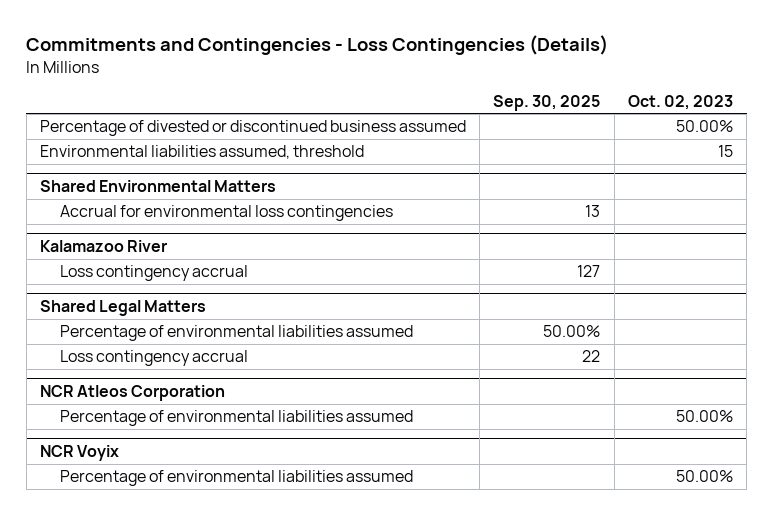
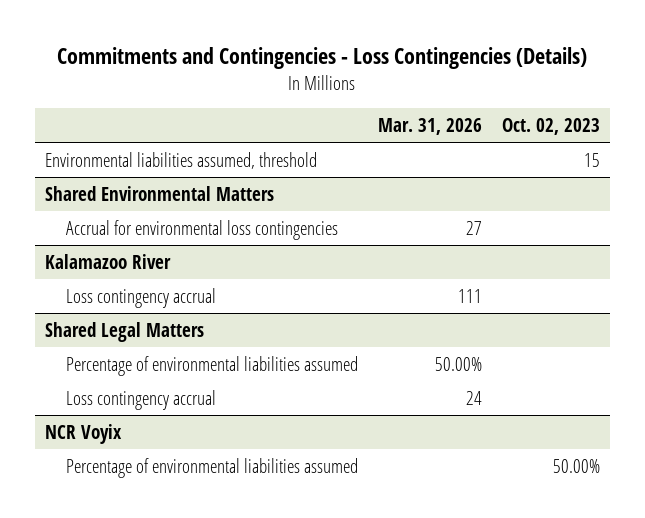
- | Sep. 30, 2025 | Oct. 02, 2023
+ | Mar. 31, 2026 | Oct. 02, 2023
- Percentage of divested or discontinued business assumed | | 50.00%
- NCR Atleos Corporation
- Percentage of environmental liabilities assumed | | 50.00%

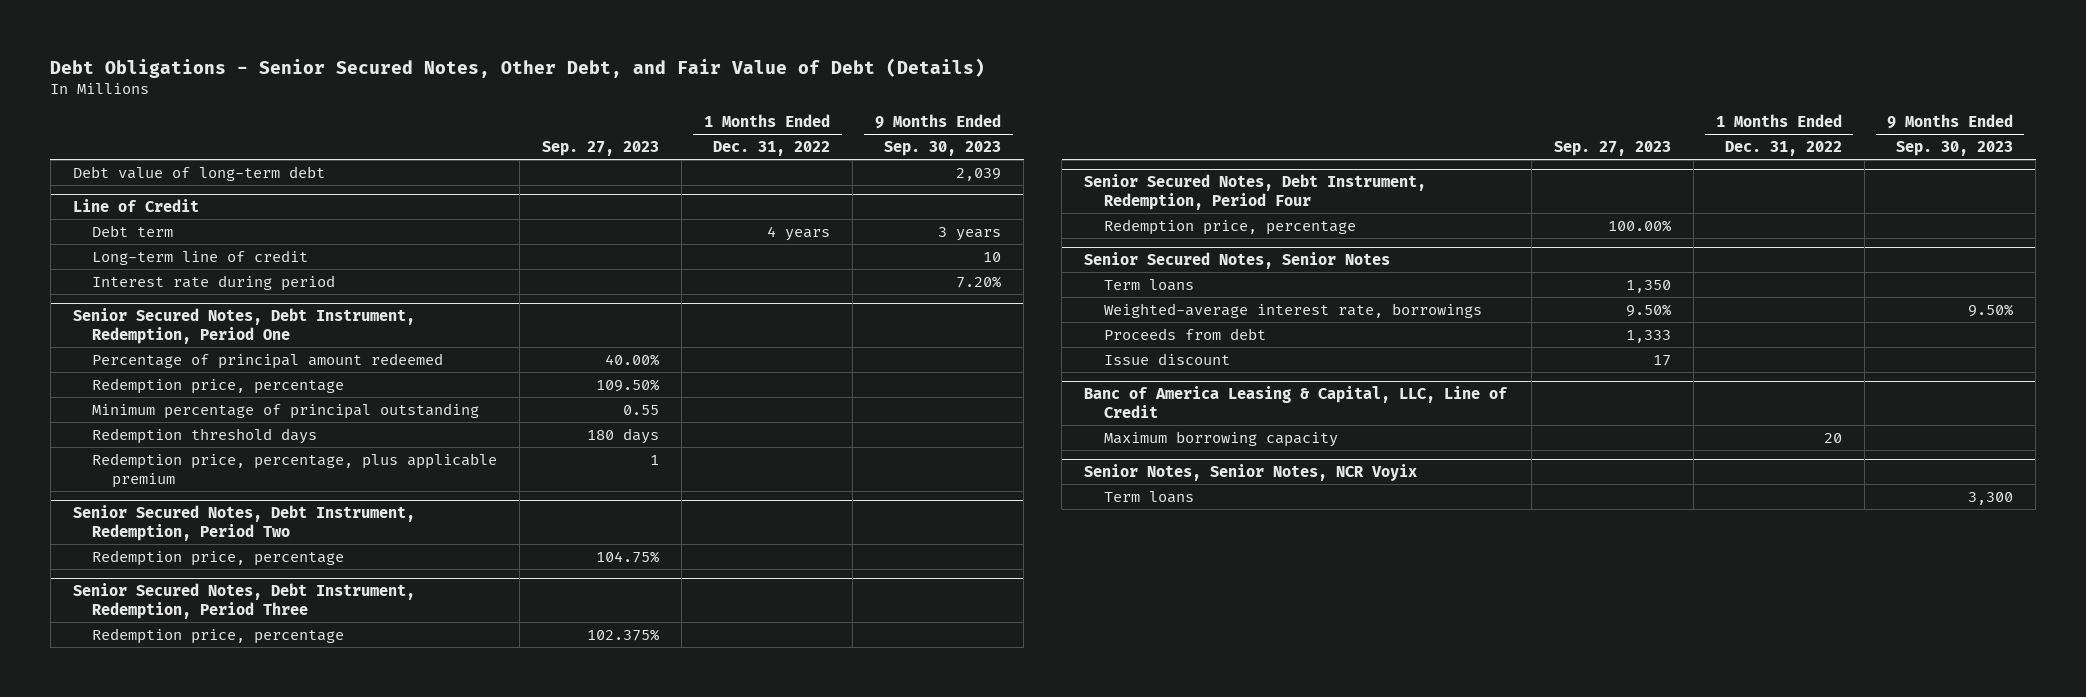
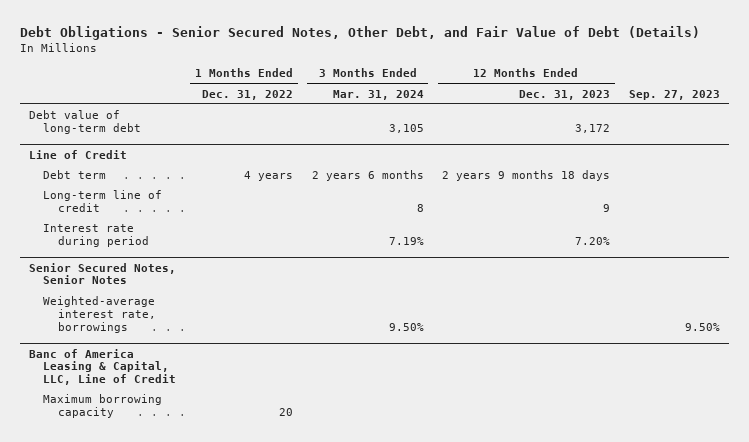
- | Sep. 27, 2023 | 1 Months Ended Dec. 31, 2022 | 9 Months Ended Sep. 30, 2023
+ | 1 Months Ended Dec. 31, 2022 | 3 Months Ended Mar. 31, 2024 | 12 Months Ended Dec. 31, 2023 | Sep. 27, 2023
- Senior Secured Notes, Debt Instrument, Redemption, Period One
- Percentage of principal amount redeemed | 40.00% | |
- Redemption price, percentage | 109.50% | |
- Minimum percentage of principal outstanding | 0.55 | |
- Redemption threshold days | 180 days | |
- Redemption price, percentage, plus applicable premium | 1 | |
- Senior Secured Notes, Debt Instrument, Redemption, Period Two
- Redemption price, percentage | 104.75% | |
- Senior Secured Notes, Debt Instrument, Redemption, Period Three
- Redemption price, percentage | 102.375% | |
- Senior Secured Notes, Debt Instrument, Redemption, Period Four
- Redemption price, percentage | 100.00% | |
@ Senior Secured Notes, Senior Notes
- Term loans | 1,350 | |
- Proceeds from debt | 1,333 | |
- Issue discount | 17 | |
- Senior Notes, Senior Notes, NCR Voyix
- Term loans | | | 3,300

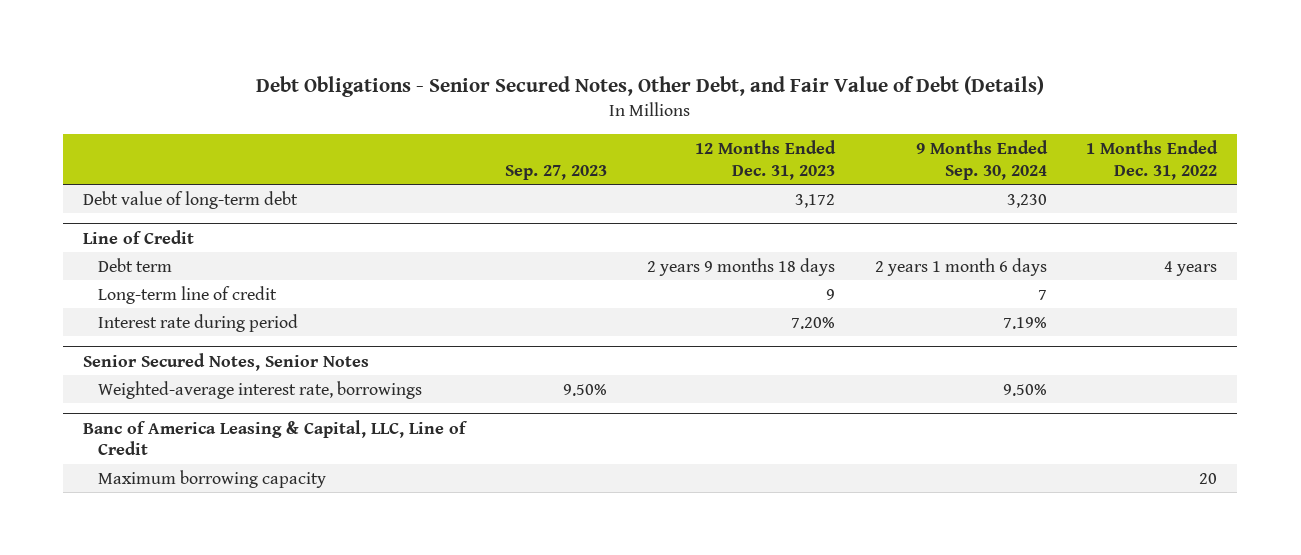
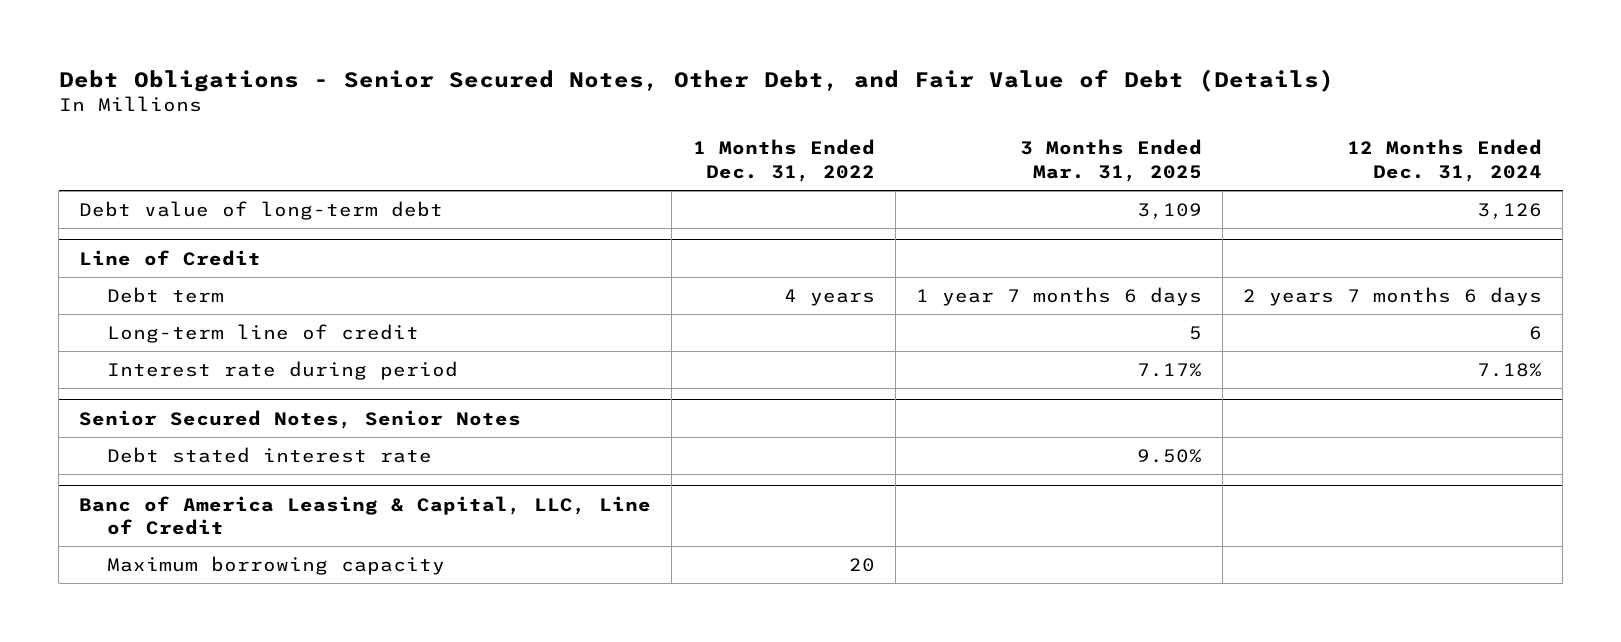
- | Sep. 27, 2023 | 12 Months Ended Dec. 31, 2023 | 9 Months Ended Sep. 30, 2024 | 1 Months Ended Dec. 31, 2022
+ | 1 Months Ended Dec. 31, 2022 | 3 Months Ended Mar. 31, 2025 | 12 Months Ended Dec. 31, 2024
@ Senior Secured Notes, Senior Notes
- Weighted-average interest rate, borrowings | 9.50% | | 9.50% |
+ Debt stated interest rate | | 9.50% |

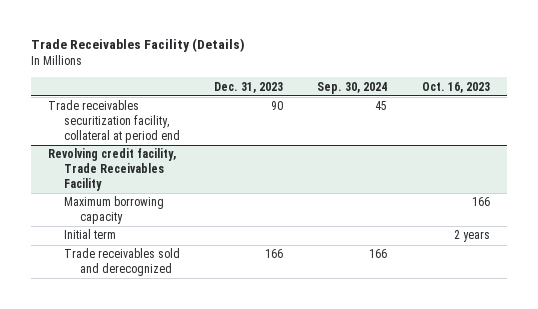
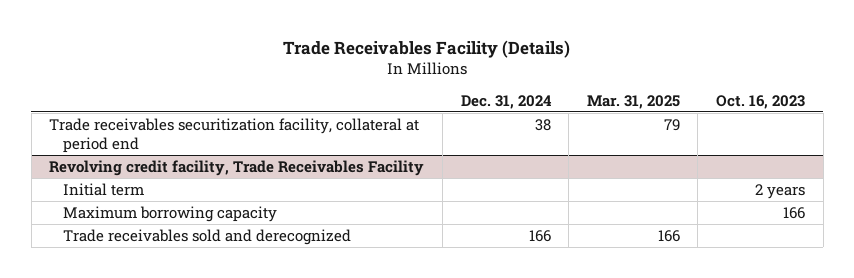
- | Dec. 31, 2023 | Sep. 30, 2024 | Oct. 16, 2023
+ | Dec. 31, 2024 | Mar. 31, 2025 | Oct. 16, 2023
@ Revolving credit facility, Trade Receivables Facility
moved down: Maximum borrowing capacity | | | 166

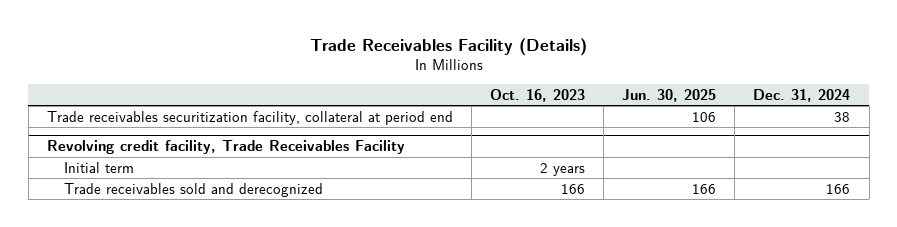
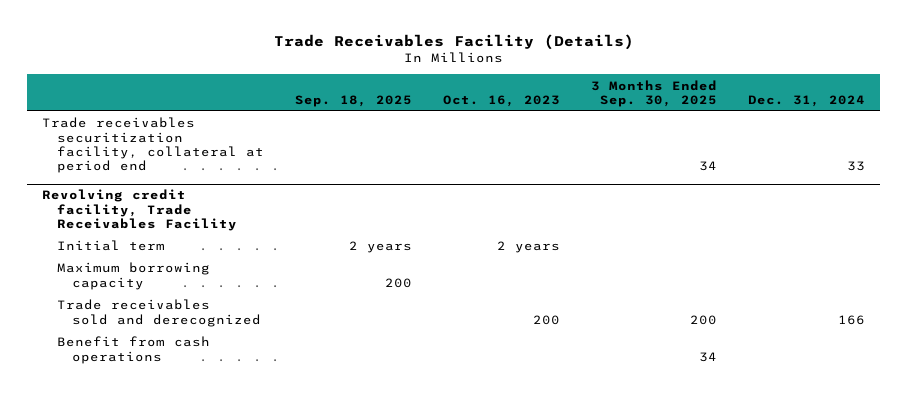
- | Oct. 16, 2023 | Jun. 30, 2025 | Dec. 31, 2024
+ | Sep. 18, 2025 | Oct. 16, 2023 | 3 Months Ended Sep. 30, 2025 | Dec. 31, 2024
- Trade receivables securitization facility, collateral at period end | | 106 | 38
+ Trade receivables securitization facility, collateral at period end | | | 34 | 33
@ Revolving credit facility, Trade Receivables Facility
- Trade receivables sold and derecognized | 166 | 166 | 166
+ Maximum borrowing capacity | 200 | | |
+ Trade receivables sold and derecognized | | 200 | 200 | 166
+ Benefit from cash operations | | | 34 |

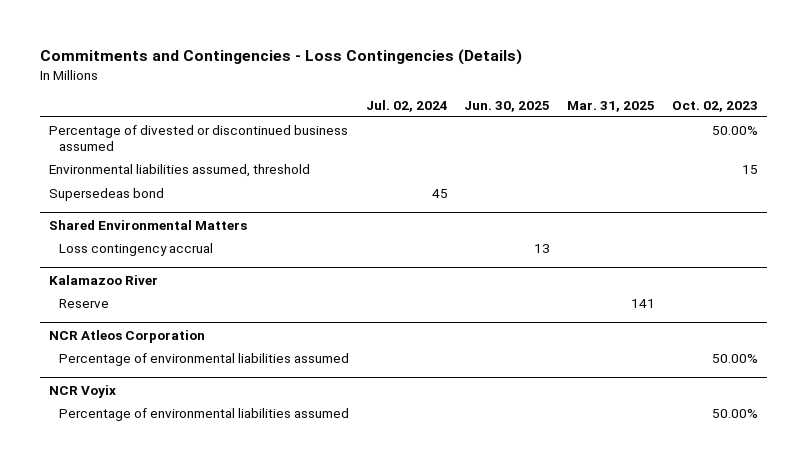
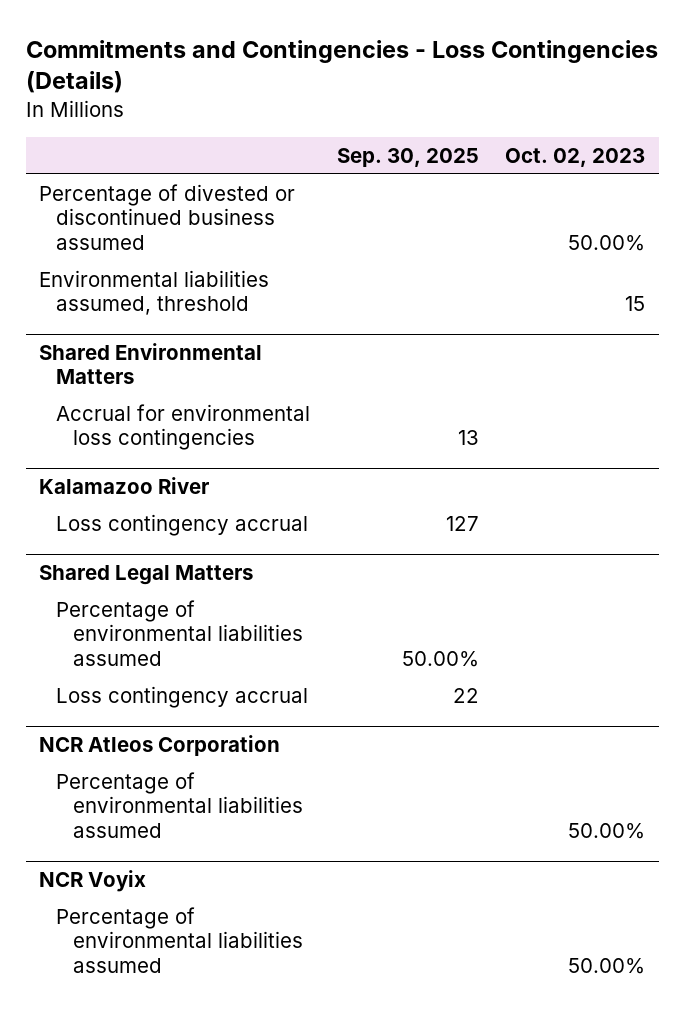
- | Jul. 02, 2024 | Jun. 30, 2025 | Mar. 31, 2025 | Oct. 02, 2023
+ | Sep. 30, 2025 | Oct. 02, 2023
- Supersedeas bond | 45 | | |
@ Shared Environmental Matters
- Loss contingency accrual | | 13 | |
+ Accrual for environmental loss contingencies | 13 |
@ Kalamazoo River
- Reserve | | | 141 |
+ Loss contingency accrual | 127 |
+ Shared Legal Matters
+ Percentage of environmental liabilities assumed | 50.00% |
+ Loss contingency accrual | 22 |

